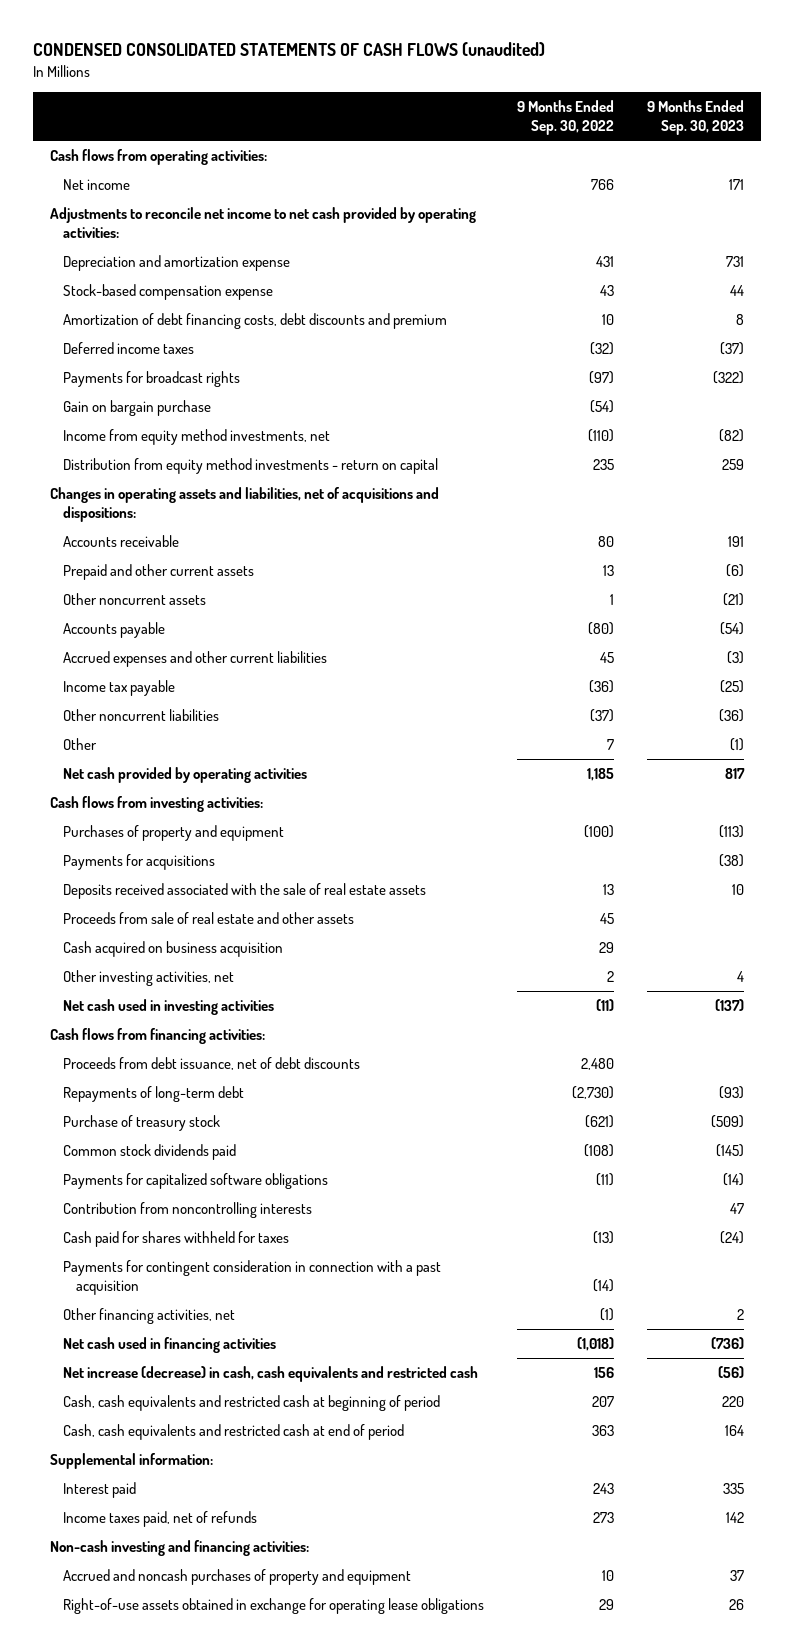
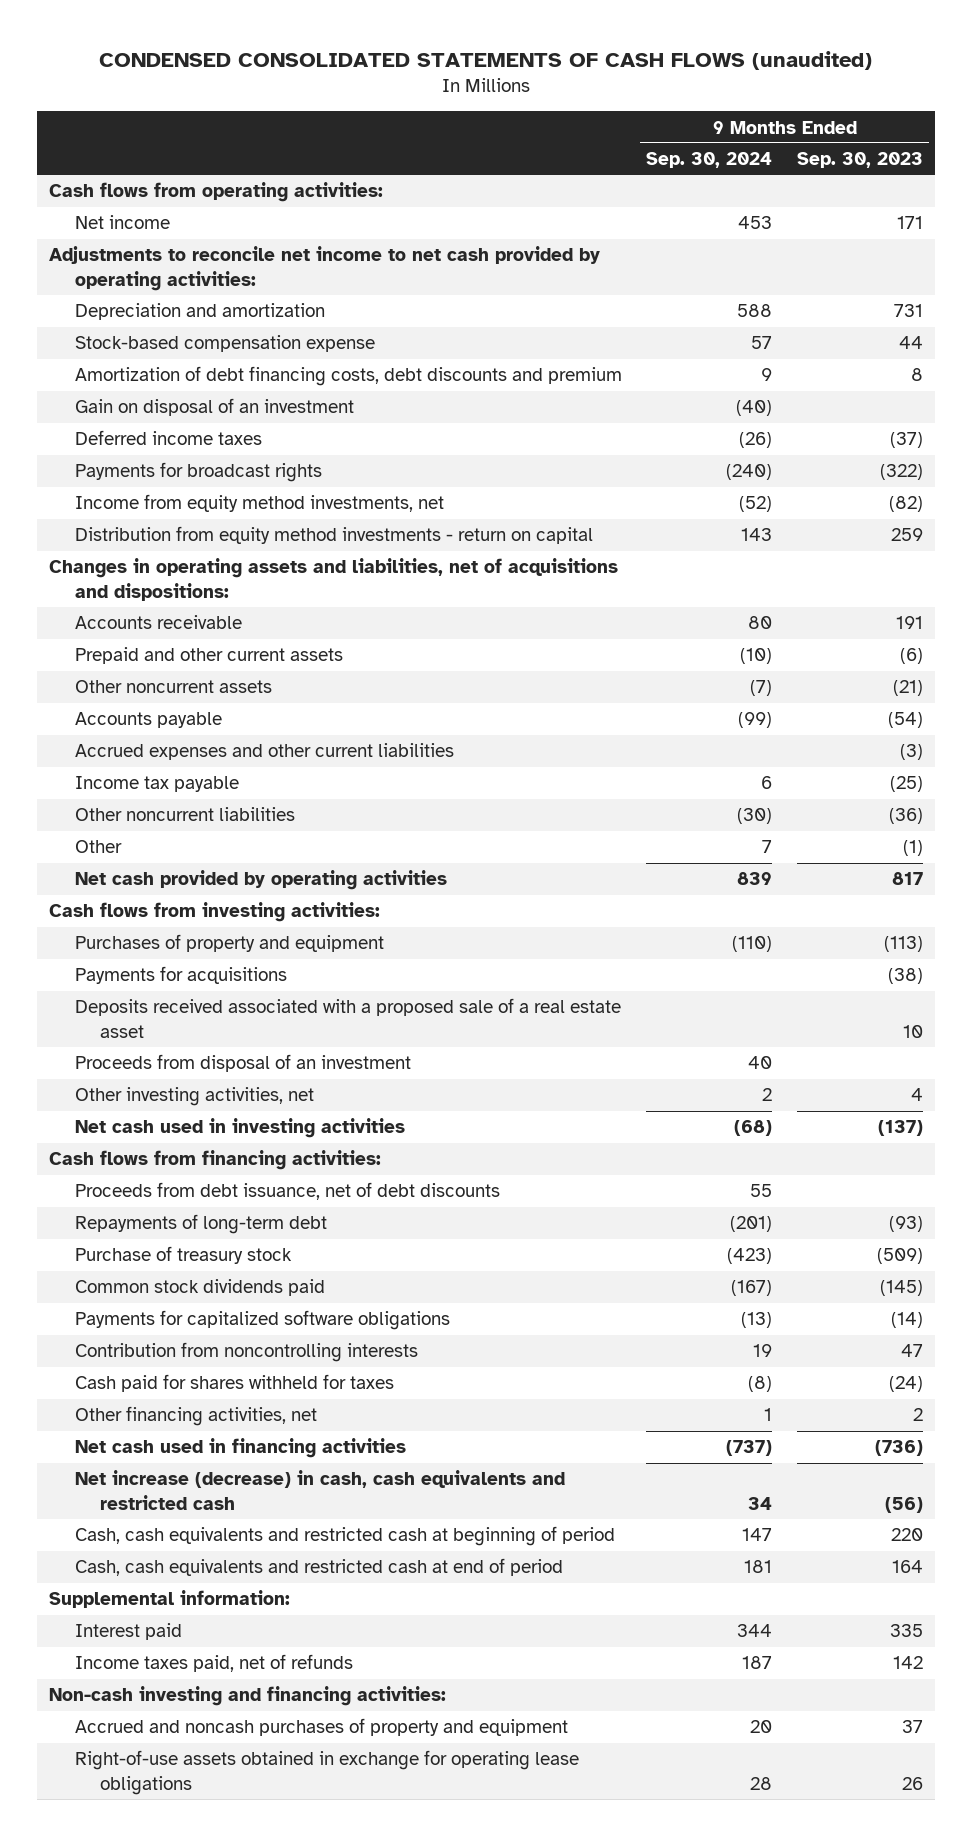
- | 9 Months Ended Sep. 30, 2022 | 9 Months Ended Sep. 30, 2023
+ | 9 Months Ended Sep. 30, 2024 | 9 Months Ended Sep. 30, 2023
- Depreciation and amortization expense | 431 | 731
+ Depreciation and amortization | 588 | 731
+ Gain on disposal of an investment | (40) |
- Gain on bargain purchase | (54) |
- Deposits received associated with the sale of real estate assets | 13 | 10
- Proceeds from sale of real estate and other assets | 45 |
- Cash acquired on business acquisition | 29 |
+ Deposits received associated with a proposed sale of a real estate asset | | 10
+ Proceeds from disposal of an investment | 40 |
- Payments for contingent consideration in connection with a past acquisition | (14) |

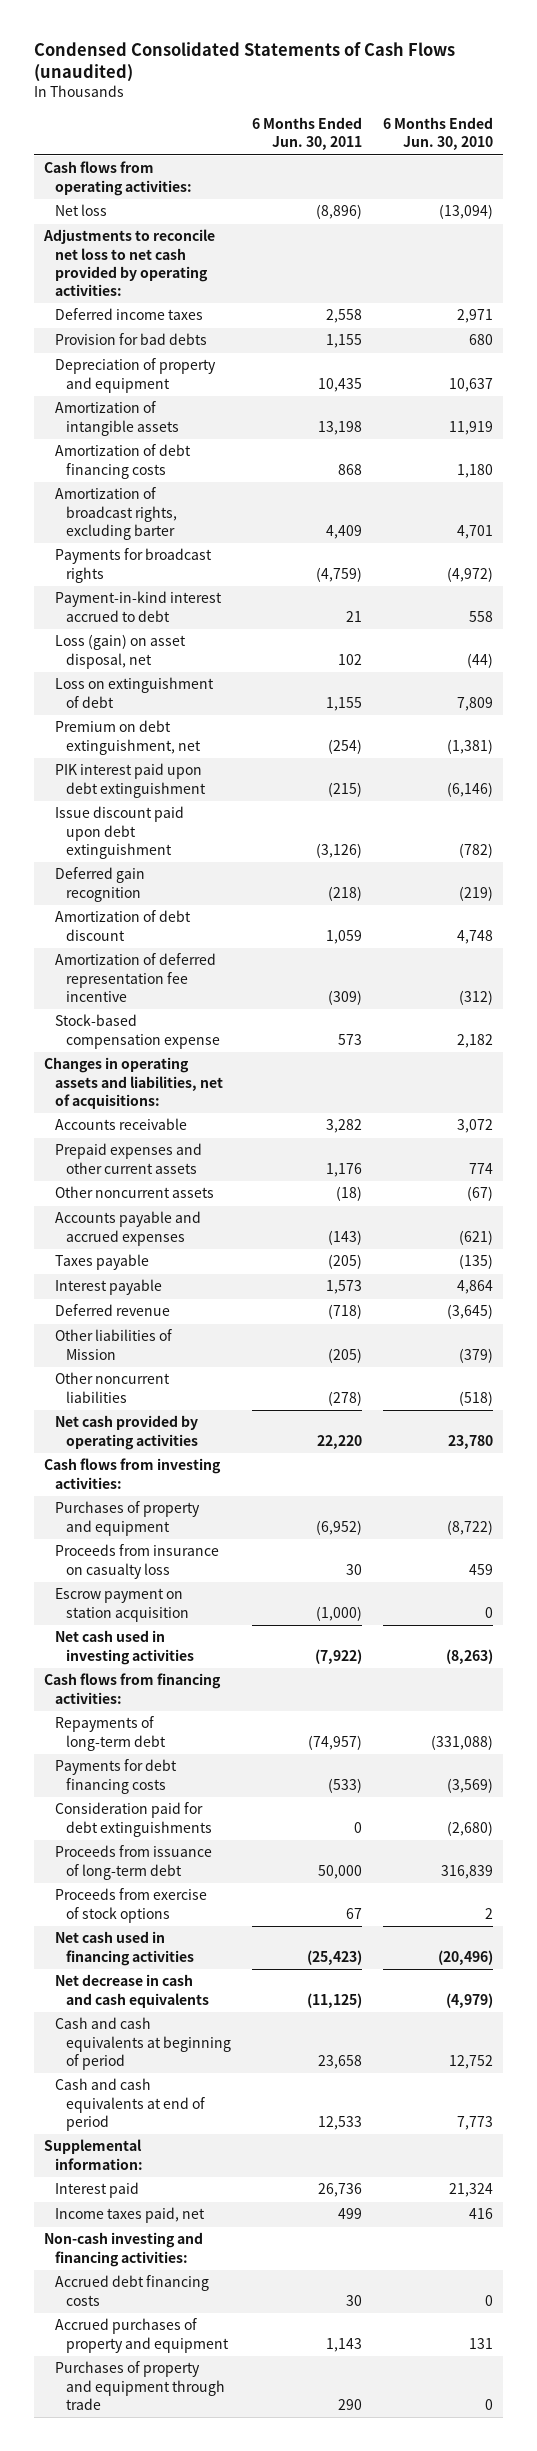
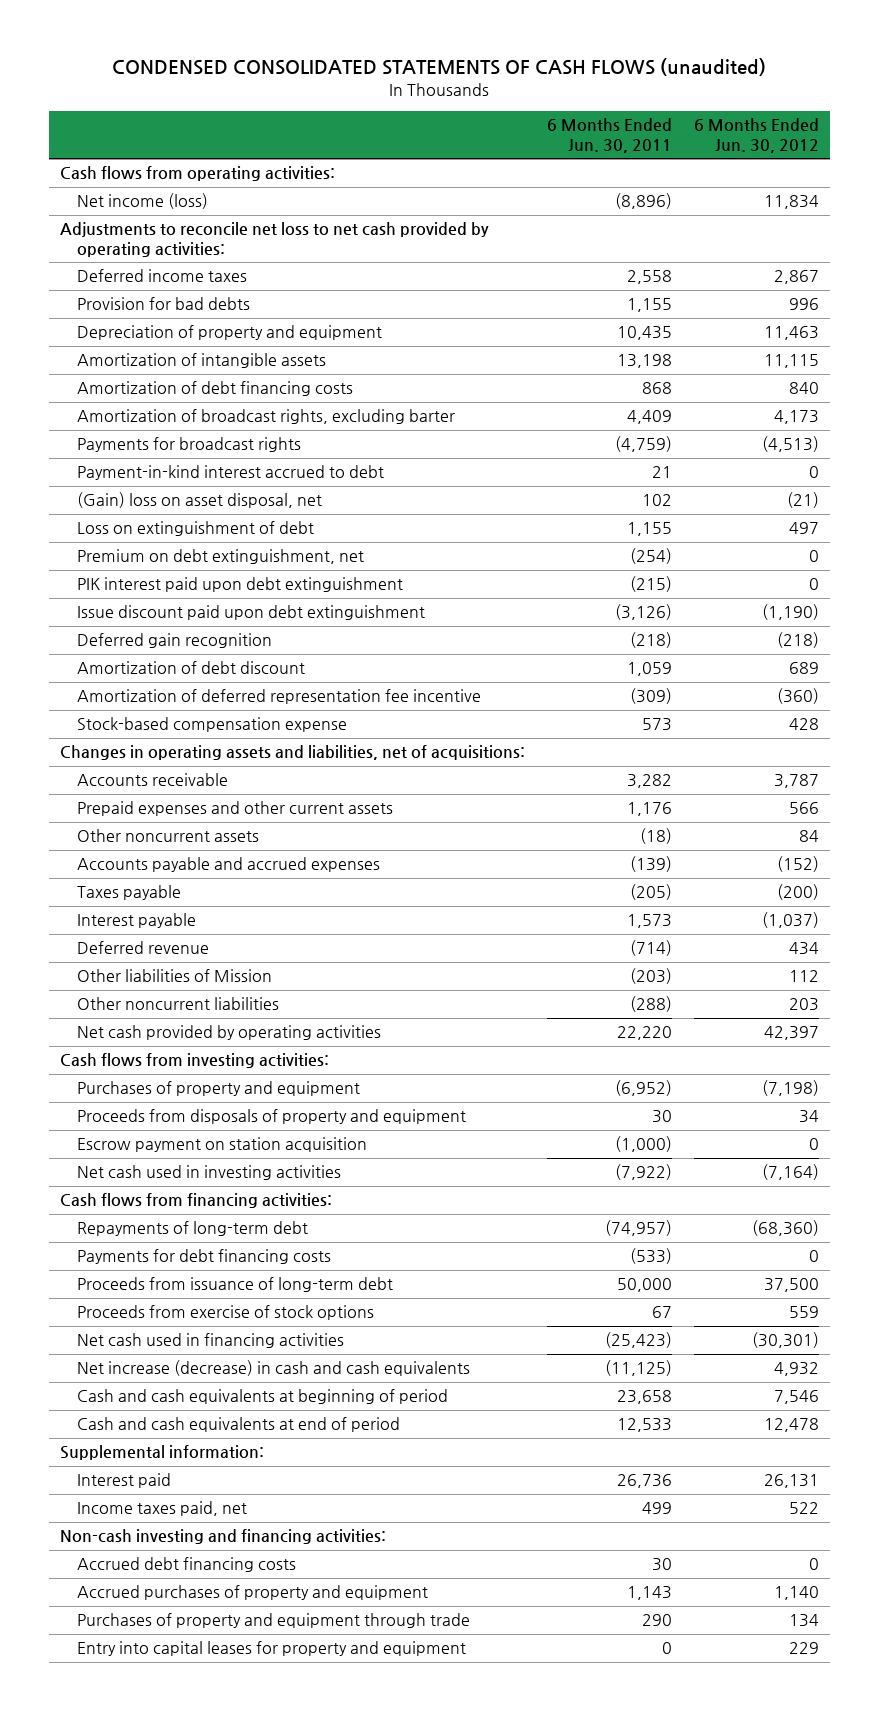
- Condensed Consolidated Statements of Cash Flows (unaudited)
+ CONDENSED CONSOLIDATED STATEMENTS OF CASH FLOWS (unaudited)
- | 6 Months Ended Jun. 30, 2011 | 6 Months Ended Jun. 30, 2010
+ | 6 Months Ended Jun. 30, 2011 | 6 Months Ended Jun. 30, 2012
- Net loss | (8,896) | (13,094)
+ Net income (loss) | (8,896) | 11,834
- Loss (gain) on asset disposal, net | 102 | (44)
+ (Gain) loss on asset disposal, net | 102 | (21)
- Accounts payable and accrued expenses | (143) | (621)
+ Accounts payable and accrued expenses | (139) | (152)
- Deferred revenue | (718) | (3,645)
- Other liabilities of Mission | (205) | (379)
- Other noncurrent liabilities | (278) | (518)
+ Deferred revenue | (714) | 434
+ Other liabilities of Mission | (203) | 112
+ Other noncurrent liabilities | (288) | 203
- Proceeds from insurance on casualty loss | 30 | 459
+ Proceeds from disposals of property and equipment | 30 | 34
- Consideration paid for debt extinguishments | 0 | (2,680)
- Net decrease in cash and cash equivalents | (11,125) | (4,979)
+ Net increase (decrease) in cash and cash equivalents | (11,125) | 4,932
+ Entry into capital leases for property and equipment | 0 | 229

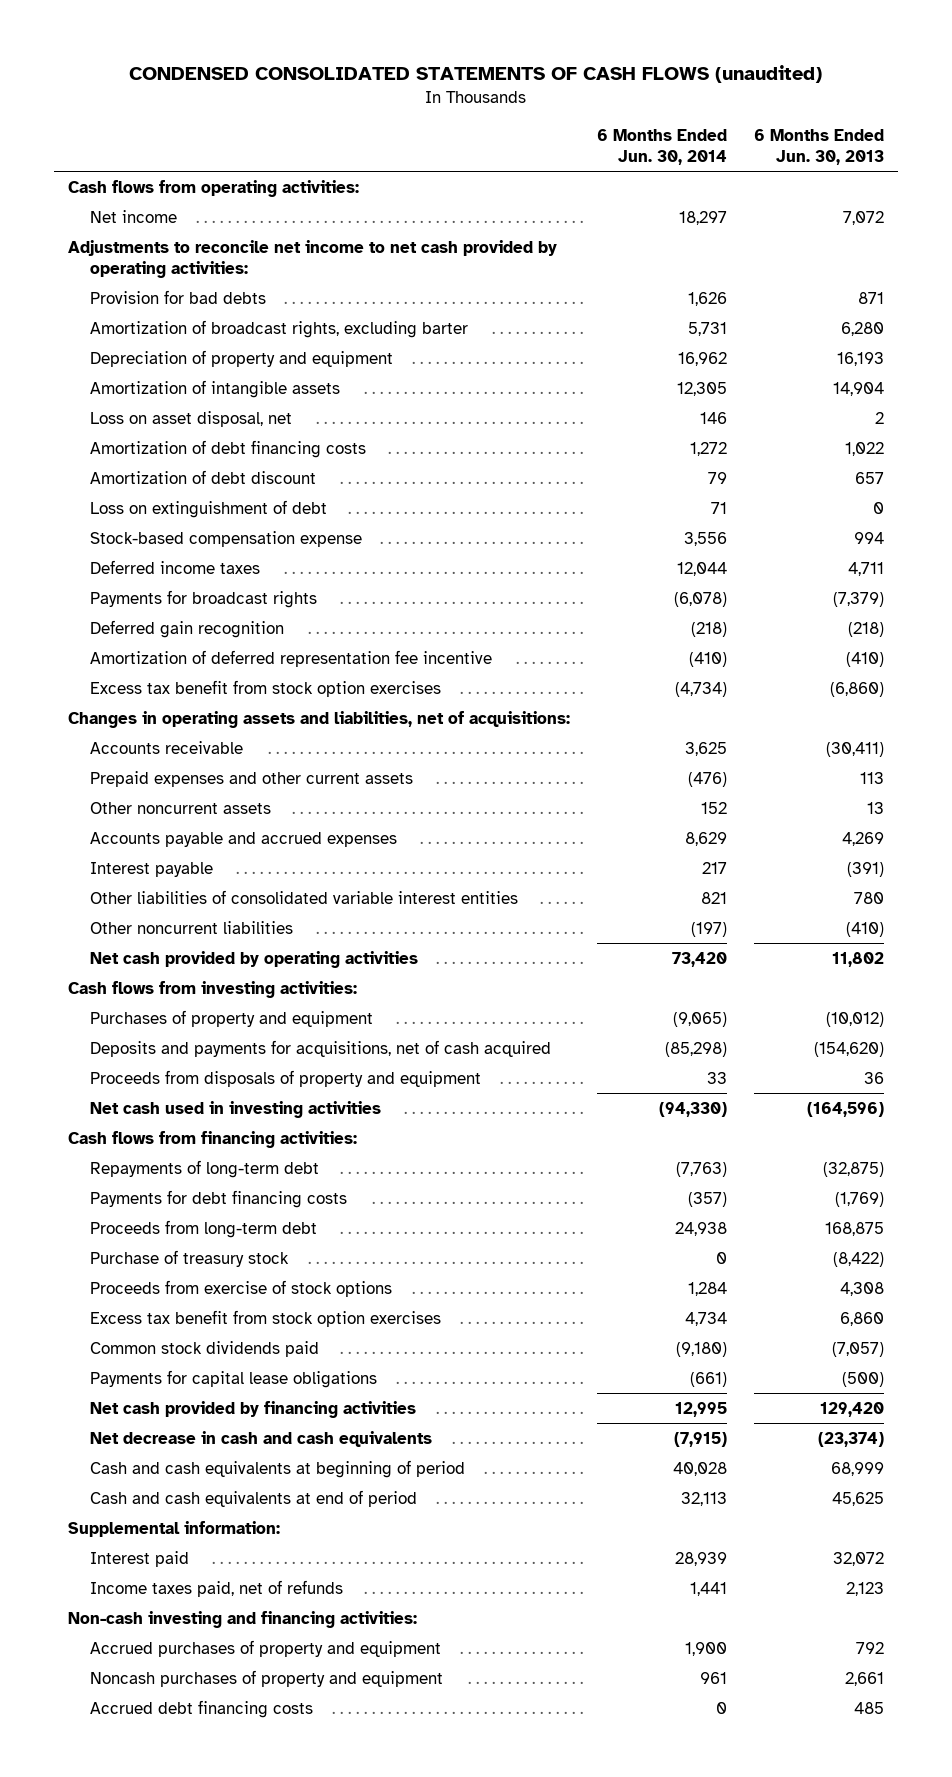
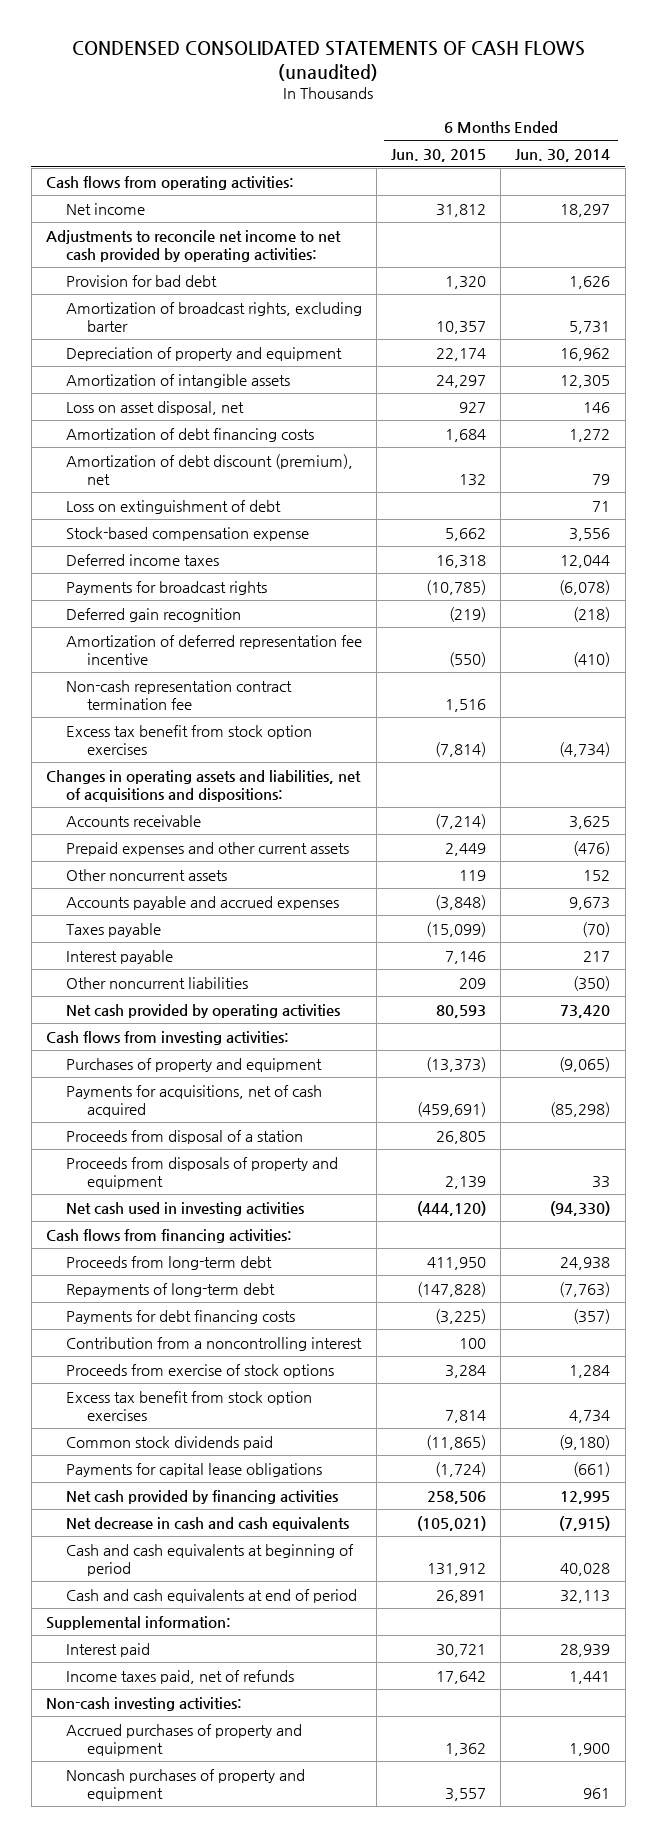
- | 6 Months Ended Jun. 30, 2014 | 6 Months Ended Jun. 30, 2013
+ | 6 Months Ended Jun. 30, 2015 | 6 Months Ended Jun. 30, 2014
- Provision for bad debts | 1,626 | 871
+ Provision for bad debt | 1,320 | 1,626
- Amortization of debt discount | 79 | 657
+ Amortization of debt discount (premium), net | 132 | 79
+ Non-cash representation contract termination fee | 1,516 |
- Changes in operating assets and liabilities, net of acquisitions:
+ Changes in operating assets and liabilities, net of acquisitions and dispositions:
- Accounts payable and accrued expenses | 8,629 | 4,269
+ Accounts payable and accrued expenses | (3,848) | 9,673
+ Taxes payable | (15,099) | (70)
- Other liabilities of consolidated variable interest entities | 821 | 780
- Other noncurrent liabilities | (197) | (410)
+ Other noncurrent liabilities | 209 | (350)
- Deposits and payments for acquisitions, net of cash acquired | (85,298) | (154,620)
+ Payments for acquisitions, net of cash acquired | (459,691) | (85,298)
+ Proceeds from disposal of a station | 26,805 |
moved up: Proceeds from long-term debt | 411,950 | 24,938
- Purchase of treasury stock | 0 | (8,422)
+ Contribution from a noncontrolling interest | 100 |
- Non-cash investing and financing activities:
+ Non-cash investing activities:
- Accrued debt financing costs | 0 | 485

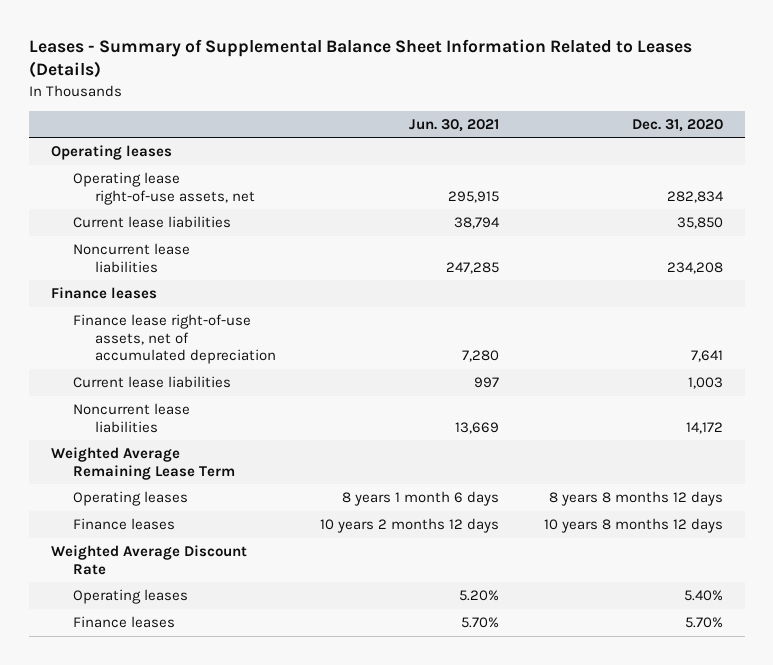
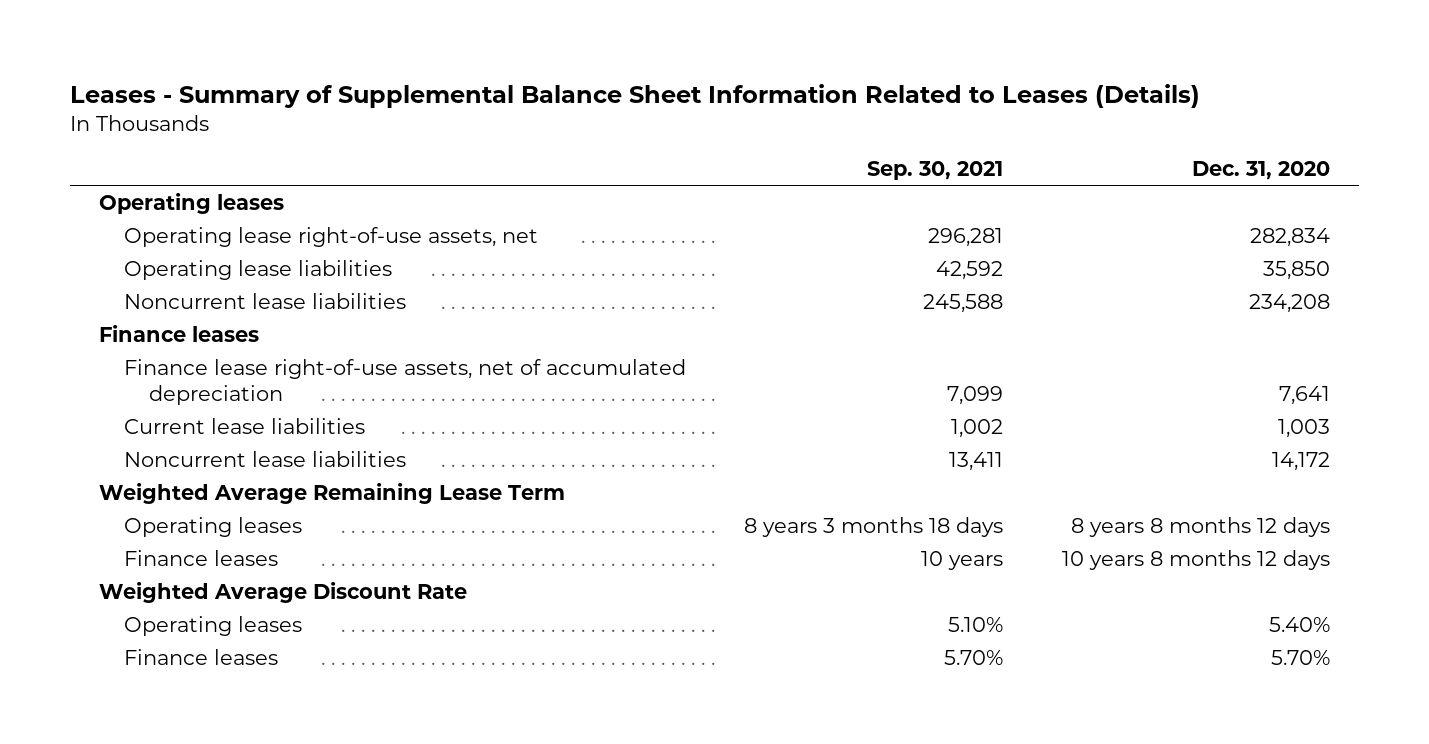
- | Jun. 30, 2021 | Dec. 31, 2020
+ | Sep. 30, 2021 | Dec. 31, 2020
- Current lease liabilities | 38,794 | 35,850
+ Operating lease liabilities | 42,592 | 35,850

